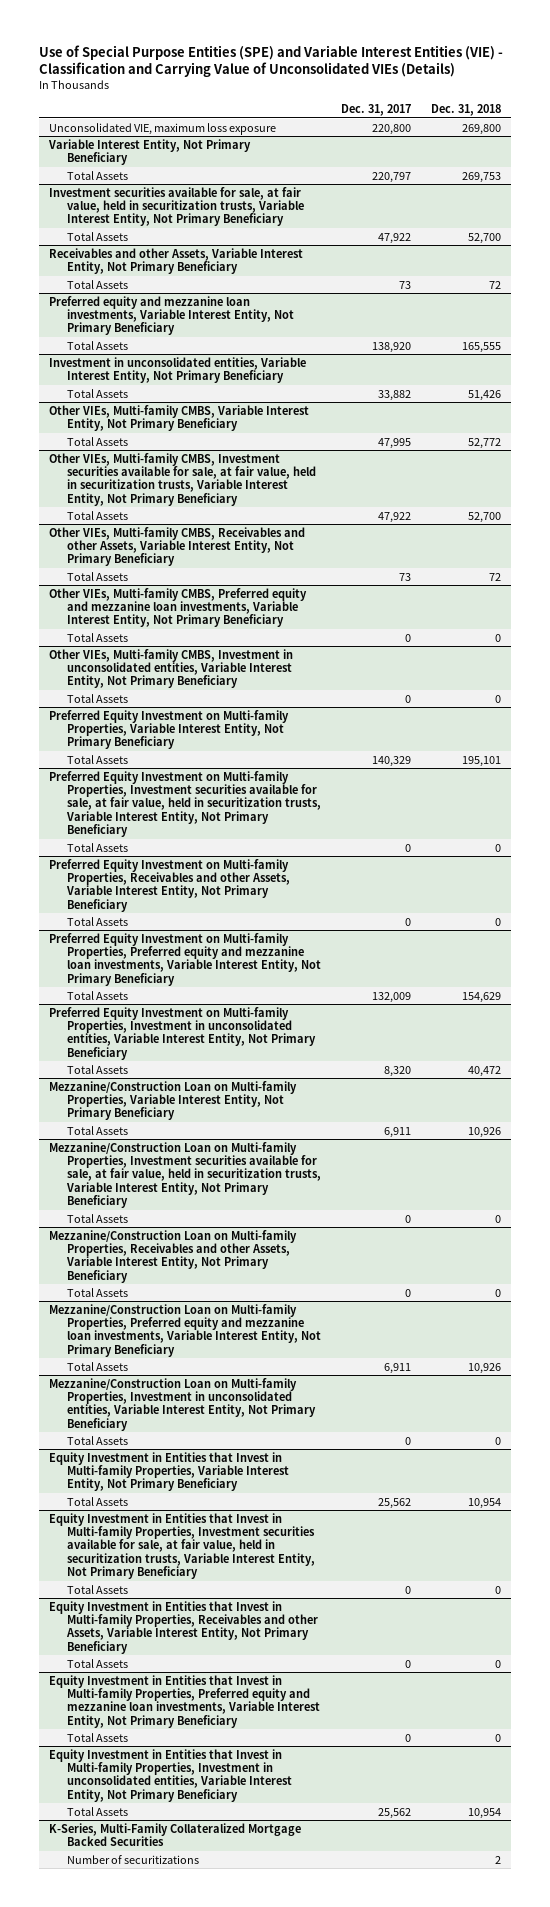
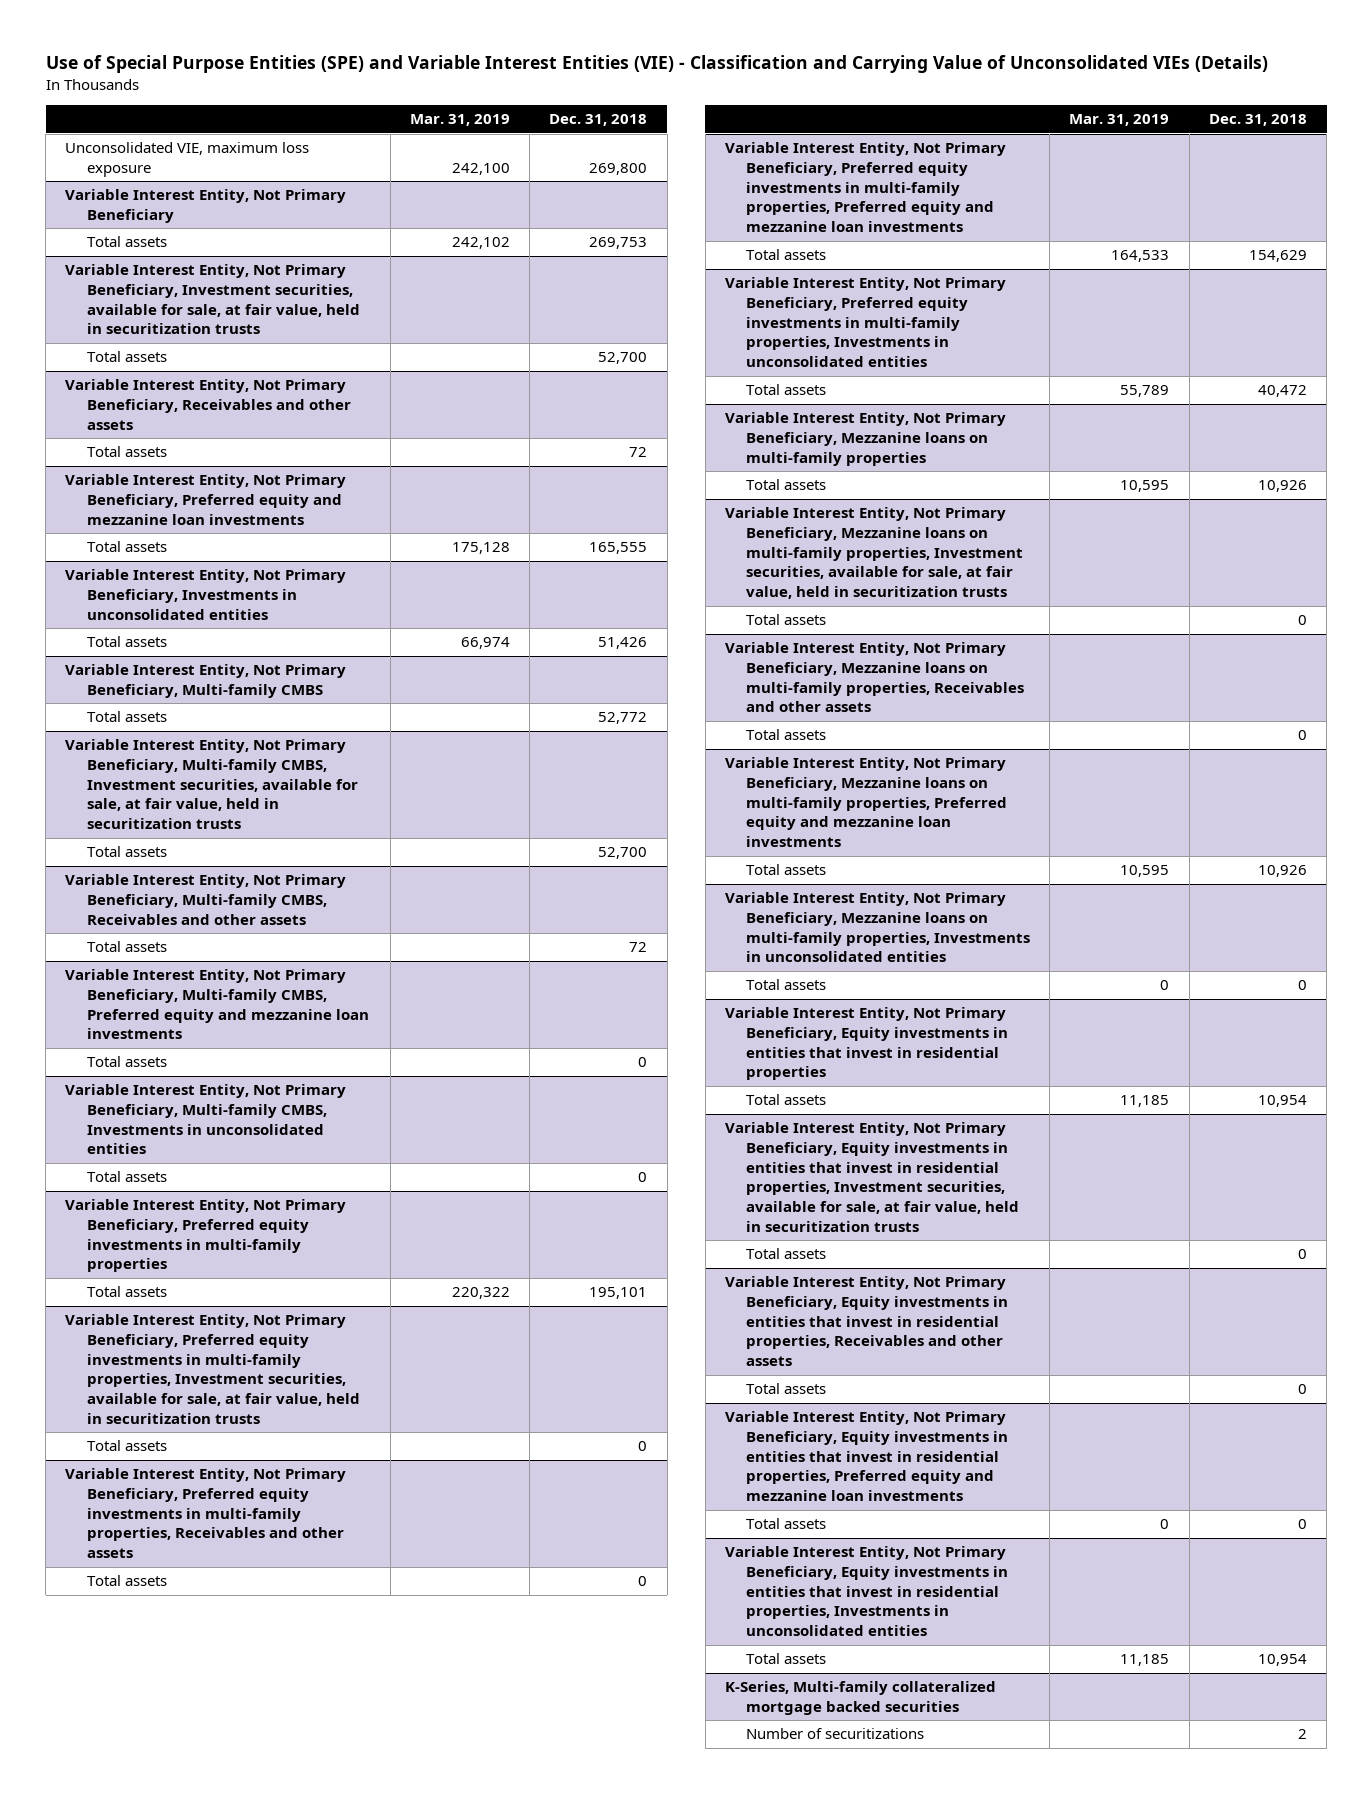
- | Dec. 31, 2017 | Dec. 31, 2018
+ | Mar. 31, 2019 | Dec. 31, 2018
@ Variable Interest Entity, Not Primary Beneficiary
- Total Assets | 220,797 | 269,753
- Investment securities available for sale, at fair value, held in securitization trusts, Variable Interest Entity, Not Primary Beneficiary
- Total Assets | 47,922 | 52,700
- Receivables and other Assets, Variable Interest Entity, Not Primary Beneficiary
- Total Assets | 73 | 72
- Preferred equity and mezzanine loan investments, Variable Interest Entity, Not Primary Beneficiary
- Total Assets | 138,920 | 165,555
- Investment in unconsolidated entities, Variable Interest Entity, Not Primary Beneficiary
- Total Assets | 33,882 | 51,426
- Other VIEs, Multi-family CMBS, Variable Interest Entity, Not Primary Beneficiary
- Total Assets | 47,995 | 52,772
- Other VIEs, Multi-family CMBS, Investment securities available for sale, at fair value, held in securitization trusts, Variable Interest Entity, Not Primary Beneficiary
- Total Assets | 47,922 | 52,700
- Other VIEs, Multi-family CMBS, Receivables and other Assets, Variable Interest Entity, Not Primary Beneficiary
- Total Assets | 73 | 72
- Other VIEs, Multi-family CMBS, Preferred equity and mezzanine loan investments, Variable Interest Entity, Not Primary Beneficiary
- Total Assets | 0 | 0
- Other VIEs, Multi-family CMBS, Investment in unconsolidated entities, Variable Interest Entity, Not Primary Beneficiary
- Total Assets | 0 | 0
- Preferred Equity Investment on Multi-family Properties, Variable Interest Entity, Not Primary Beneficiary
- Total Assets | 140,329 | 195,101
- Preferred Equity Investment on Multi-family Properties, Investment securities available for sale, at fair value, held in securitization trusts, Variable Interest Entity, Not Primary Beneficiary
- Total Assets | 0 | 0
- Preferred Equity Investment on Multi-family Properties, Receivables and other Assets, Variable Interest Entity, Not Primary Beneficiary
- Total Assets | 0 | 0
- Preferred Equity Investment on Multi-family Properties, Preferred equity and mezzanine loan investments, Variable Interest Entity, Not Primary Beneficiary
- Total Assets | 132,009 | 154,629
- Preferred Equity Investment on Multi-family Properties, Investment in unconsolidated entities, Variable Interest Entity, Not Primary Beneficiary
- Total Assets | 8,320 | 40,472
- Mezzanine/Construction Loan on Multi-family Properties, Variable Interest Entity, Not Primary Beneficiary
- Total Assets | 6,911 | 10,926
- Mezzanine/Construction Loan on Multi-family Properties, Investment securities available for sale, at fair value, held in securitization trusts, Variable Interest Entity, Not Primary Beneficiary
- Total Assets | 0 | 0
- Mezzanine/Construction Loan on Multi-family Properties, Receivables and other Assets, Variable Interest Entity, Not Primary Beneficiary
- Total Assets | 0 | 0
- Mezzanine/Construction Loan on Multi-family Properties, Preferred equity and mezzanine loan investments, Variable Interest Entity, Not Primary Beneficiary
- Total Assets | 6,911 | 10,926
- Mezzanine/Construction Loan on Multi-family Properties, Investment in unconsolidated entities, Variable Interest Entity, Not Primary Beneficiary
- Total Assets | 0 | 0
- Equity Investment in Entities that Invest in Multi-family Properties, Variable Interest Entity, Not Primary Beneficiary
- Total Assets | 25,562 | 10,954
- Equity Investment in Entities that Invest in Multi-family Properties, Investment securities available for sale, at fair value, held in securitization trusts, Variable Interest Entity, Not Primary Beneficiary
- Total Assets | 0 | 0
- Equity Investment in Entities that Invest in Multi-family Properties, Receivables and other Assets, Variable Interest Entity, Not Primary Beneficiary
- Total Assets | 0 | 0
- Equity Investment in Entities that Invest in Multi-family Properties, Preferred equity and mezzanine loan investments, Variable Interest Entity, Not Primary Beneficiary
- Total Assets | 0 | 0
- Equity Investment in Entities that Invest in Multi-family Properties, Investment in unconsolidated entities, Variable Interest Entity, Not Primary Beneficiary
- Total Assets | 25,562 | 10,954
- K-Series, Multi-Family Collateralized Mortgage Backed Securities
@ Variable Interest Entity, Not Primary Beneficiary
+ Total assets | 242,102 | 269,753
+ Variable Interest Entity, Not Primary Beneficiary, Investment securities, available for sale, at fair value, held in securitization trusts
+ Total assets | | 52,700
+ Variable Interest Entity, Not Primary Beneficiary, Receivables and other assets
+ Total assets | | 72
+ Variable Interest Entity, Not Primary Beneficiary, Preferred equity and mezzanine loan investments
+ Total assets | 175,128 | 165,555
+ Variable Interest Entity, Not Primary Beneficiary, Investments in unconsolidated entities
+ Total assets | 66,974 | 51,426
+ Variable Interest Entity, Not Primary Beneficiary, Multi-family CMBS
+ Total assets | | 52,772
+ Variable Interest Entity, Not Primary Beneficiary, Multi-family CMBS, Investment securities, available for sale, at fair value, held in securitization trusts
+ Total assets | | 52,700
+ Variable Interest Entity, Not Primary Beneficiary, Multi-family CMBS, Receivables and other assets
+ Total assets | | 72
+ Variable Interest Entity, Not Primary Beneficiary, Multi-family CMBS, Preferred equity and mezzanine loan investments
+ Total assets | | 0
+ Variable Interest Entity, Not Primary Beneficiary, Multi-family CMBS, Investments in unconsolidated entities
+ Total assets | | 0
+ Variable Interest Entity, Not Primary Beneficiary, Preferred equity investments in multi-family properties
+ Total assets | 220,322 | 195,101
+ Variable Interest Entity, Not Primary Beneficiary, Preferred equity investments in multi-family properties, Investment securities, available for sale, at fair value, held in securitization trusts
+ Total assets | | 0
+ Variable Interest Entity, Not Primary Beneficiary, Preferred equity investments in multi-family properties, Receivables and other assets
+ Total assets | | 0
+ Variable Interest Entity, Not Primary Beneficiary, Preferred equity investments in multi-family properties, Preferred equity and mezzanine loan investments
+ Total assets | 164,533 | 154,629
+ Variable Interest Entity, Not Primary Beneficiary, Preferred equity investments in multi-family properties, Investments in unconsolidated entities
+ Total assets | 55,789 | 40,472
+ Variable Interest Entity, Not Primary Beneficiary, Mezzanine loans on multi-family properties
+ Total assets | 10,595 | 10,926
+ Variable Interest Entity, Not Primary Beneficiary, Mezzanine loans on multi-family properties, Investment securities, available for sale, at fair value, held in securitization trusts
+ Total assets | | 0
+ Variable Interest Entity, Not Primary Beneficiary, Mezzanine loans on multi-family properties, Receivables and other assets
+ Total assets | | 0
+ Variable Interest Entity, Not Primary Beneficiary, Mezzanine loans on multi-family properties, Preferred equity and mezzanine loan investments
+ Total assets | 10,595 | 10,926
+ Variable Interest Entity, Not Primary Beneficiary, Mezzanine loans on multi-family properties, Investments in unconsolidated entities
+ Total assets | 0 | 0
+ Variable Interest Entity, Not Primary Beneficiary, Equity investments in entities that invest in residential properties
+ Total assets | 11,185 | 10,954
+ Variable Interest Entity, Not Primary Beneficiary, Equity investments in entities that invest in residential properties, Investment securities, available for sale, at fair value, held in securitization trusts
+ Total assets | | 0
+ Variable Interest Entity, Not Primary Beneficiary, Equity investments in entities that invest in residential properties, Receivables and other assets
+ Total assets | | 0
+ Variable Interest Entity, Not Primary Beneficiary, Equity investments in entities that invest in residential properties, Preferred equity and mezzanine loan investments
+ Total assets | 0 | 0
+ Variable Interest Entity, Not Primary Beneficiary, Equity investments in entities that invest in residential properties, Investments in unconsolidated entities
+ Total assets | 11,185 | 10,954
+ K-Series, Multi-family collateralized mortgage backed securities

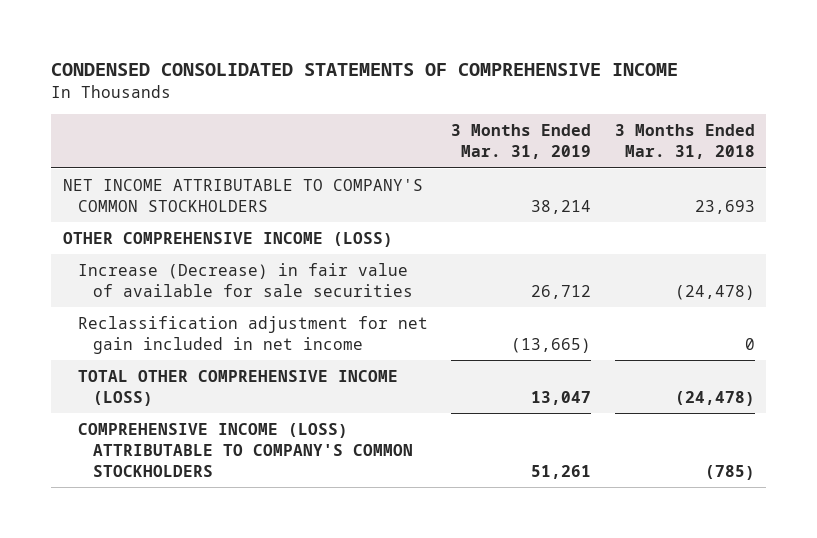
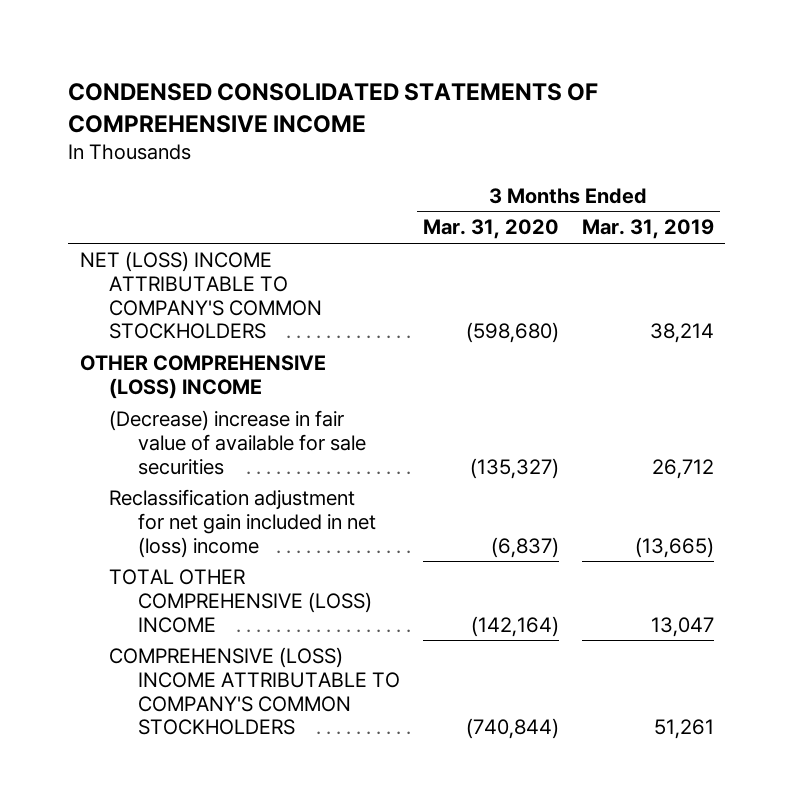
- | 3 Months Ended Mar. 31, 2019 | 3 Months Ended Mar. 31, 2018
+ | 3 Months Ended Mar. 31, 2020 | 3 Months Ended Mar. 31, 2019
- NET INCOME ATTRIBUTABLE TO COMPANY'S COMMON STOCKHOLDERS | 38,214 | 23,693
- OTHER COMPREHENSIVE INCOME (LOSS)
- Increase (Decrease) in fair value of available for sale securities | 26,712 | (24,478)
- Reclassification adjustment for net gain included in net income | (13,665) | 0
- TOTAL OTHER COMPREHENSIVE INCOME (LOSS) | 13,047 | (24,478)
- COMPREHENSIVE INCOME (LOSS) ATTRIBUTABLE TO COMPANY'S COMMON STOCKHOLDERS | 51,261 | (785)
+ NET (LOSS) INCOME ATTRIBUTABLE TO COMPANY'S COMMON STOCKHOLDERS | (598,680) | 38,214
+ OTHER COMPREHENSIVE (LOSS) INCOME
+ (Decrease) increase in fair value of available for sale securities | (135,327) | 26,712
+ Reclassification adjustment for net gain included in net (loss) income | (6,837) | (13,665)
+ TOTAL OTHER COMPREHENSIVE (LOSS) INCOME | (142,164) | 13,047
+ COMPREHENSIVE (LOSS) INCOME ATTRIBUTABLE TO COMPANY'S COMMON STOCKHOLDERS | (740,844) | 51,261

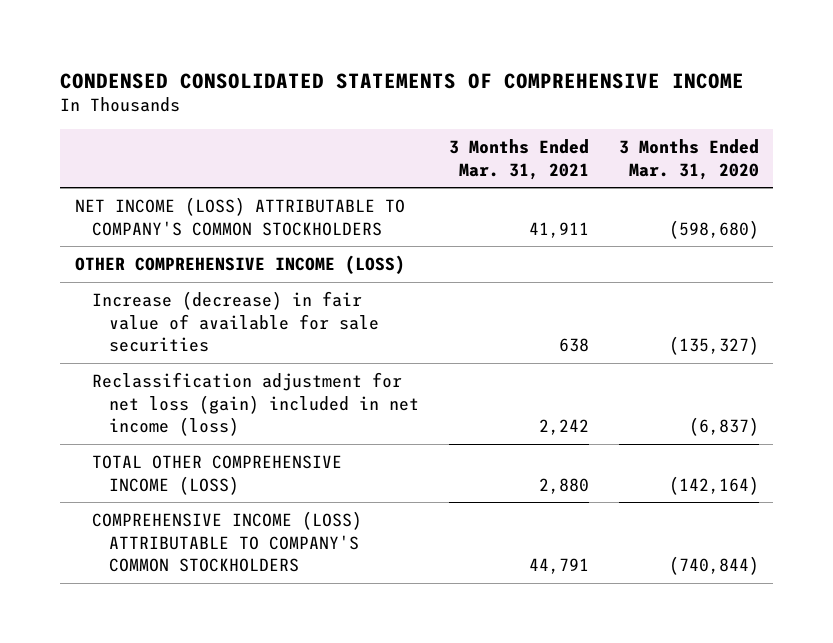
- | 3 Months Ended Mar. 31, 2020 | 3 Months Ended Mar. 31, 2019
+ | 3 Months Ended Mar. 31, 2021 | 3 Months Ended Mar. 31, 2020
- NET (LOSS) INCOME ATTRIBUTABLE TO COMPANY'S COMMON STOCKHOLDERS | (598,680) | 38,214
- OTHER COMPREHENSIVE (LOSS) INCOME
- (Decrease) increase in fair value of available for sale securities | (135,327) | 26,712
- Reclassification adjustment for net gain included in net (loss) income | (6,837) | (13,665)
- TOTAL OTHER COMPREHENSIVE (LOSS) INCOME | (142,164) | 13,047
- COMPREHENSIVE (LOSS) INCOME ATTRIBUTABLE TO COMPANY'S COMMON STOCKHOLDERS | (740,844) | 51,261
+ NET INCOME (LOSS) ATTRIBUTABLE TO COMPANY'S COMMON STOCKHOLDERS | 41,911 | (598,680)
+ OTHER COMPREHENSIVE INCOME (LOSS)
+ Increase (decrease) in fair value of available for sale securities | 638 | (135,327)
+ Reclassification adjustment for net loss (gain) included in net income (loss) | 2,242 | (6,837)
+ TOTAL OTHER COMPREHENSIVE INCOME (LOSS) | 2,880 | (142,164)
+ COMPREHENSIVE INCOME (LOSS) ATTRIBUTABLE TO COMPANY'S COMMON STOCKHOLDERS | 44,791 | (740,844)

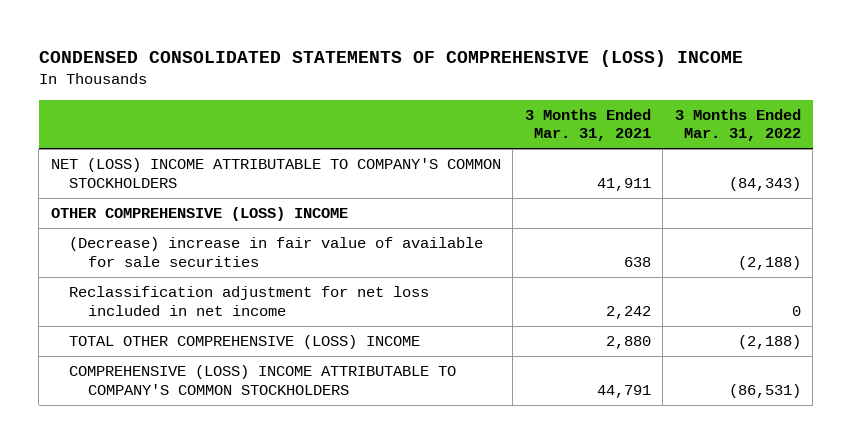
- CONDENSED CONSOLIDATED STATEMENTS OF COMPREHENSIVE INCOME
+ CONDENSED CONSOLIDATED STATEMENTS OF COMPREHENSIVE (LOSS) INCOME
- | 3 Months Ended Mar. 31, 2021 | 3 Months Ended Mar. 31, 2020
+ | 3 Months Ended Mar. 31, 2021 | 3 Months Ended Mar. 31, 2022
- NET INCOME (LOSS) ATTRIBUTABLE TO COMPANY'S COMMON STOCKHOLDERS | 41,911 | (598,680)
- OTHER COMPREHENSIVE INCOME (LOSS)
- Increase (decrease) in fair value of available for sale securities | 638 | (135,327)
- Reclassification adjustment for net loss (gain) included in net income (loss) | 2,242 | (6,837)
- TOTAL OTHER COMPREHENSIVE INCOME (LOSS) | 2,880 | (142,164)
- COMPREHENSIVE INCOME (LOSS) ATTRIBUTABLE TO COMPANY'S COMMON STOCKHOLDERS | 44,791 | (740,844)
+ NET (LOSS) INCOME ATTRIBUTABLE TO COMPANY'S COMMON STOCKHOLDERS | 41,911 | (84,343)
+ OTHER COMPREHENSIVE (LOSS) INCOME
+ (Decrease) increase in fair value of available for sale securities | 638 | (2,188)
+ Reclassification adjustment for net loss included in net income | 2,242 | 0
+ TOTAL OTHER COMPREHENSIVE (LOSS) INCOME | 2,880 | (2,188)
+ COMPREHENSIVE (LOSS) INCOME ATTRIBUTABLE TO COMPANY'S COMMON STOCKHOLDERS | 44,791 | (86,531)

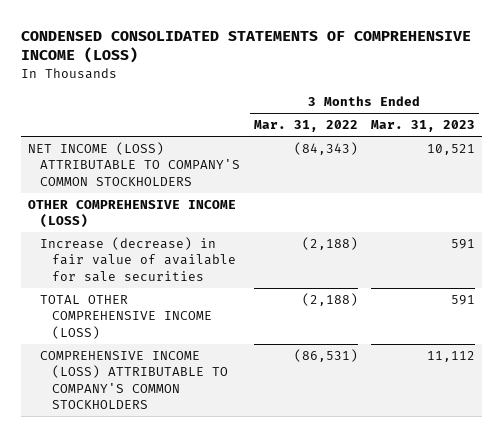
- CONDENSED CONSOLIDATED STATEMENTS OF COMPREHENSIVE (LOSS) INCOME
+ CONDENSED CONSOLIDATED STATEMENTS OF COMPREHENSIVE INCOME (LOSS)
- | 3 Months Ended Mar. 31, 2021 | 3 Months Ended Mar. 31, 2022
+ | 3 Months Ended Mar. 31, 2022 | 3 Months Ended Mar. 31, 2023
- NET (LOSS) INCOME ATTRIBUTABLE TO COMPANY'S COMMON STOCKHOLDERS | 41,911 | (84,343)
- OTHER COMPREHENSIVE (LOSS) INCOME
- (Decrease) increase in fair value of available for sale securities | 638 | (2,188)
- Reclassification adjustment for net loss included in net income | 2,242 | 0
- TOTAL OTHER COMPREHENSIVE (LOSS) INCOME | 2,880 | (2,188)
- COMPREHENSIVE (LOSS) INCOME ATTRIBUTABLE TO COMPANY'S COMMON STOCKHOLDERS | 44,791 | (86,531)
+ NET INCOME (LOSS) ATTRIBUTABLE TO COMPANY'S COMMON STOCKHOLDERS | (84,343) | 10,521
+ OTHER COMPREHENSIVE INCOME (LOSS)
+ Increase (decrease) in fair value of available for sale securities | (2,188) | 591
+ TOTAL OTHER COMPREHENSIVE INCOME (LOSS) | (2,188) | 591
+ COMPREHENSIVE INCOME (LOSS) ATTRIBUTABLE TO COMPANY'S COMMON STOCKHOLDERS | (86,531) | 11,112

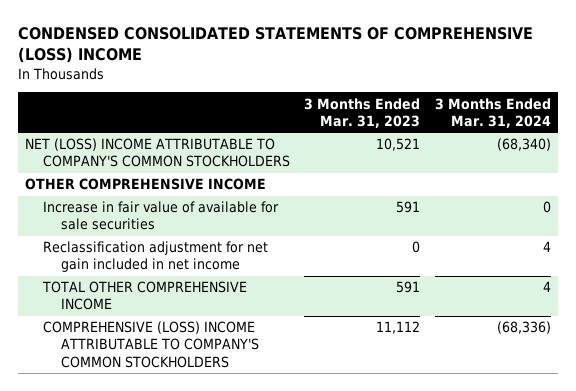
- CONDENSED CONSOLIDATED STATEMENTS OF COMPREHENSIVE INCOME (LOSS)
+ CONDENSED CONSOLIDATED STATEMENTS OF COMPREHENSIVE (LOSS) INCOME
- | 3 Months Ended Mar. 31, 2022 | 3 Months Ended Mar. 31, 2023
+ | 3 Months Ended Mar. 31, 2023 | 3 Months Ended Mar. 31, 2024
- NET INCOME (LOSS) ATTRIBUTABLE TO COMPANY'S COMMON STOCKHOLDERS | (84,343) | 10,521
- OTHER COMPREHENSIVE INCOME (LOSS)
- Increase (decrease) in fair value of available for sale securities | (2,188) | 591
- TOTAL OTHER COMPREHENSIVE INCOME (LOSS) | (2,188) | 591
- COMPREHENSIVE INCOME (LOSS) ATTRIBUTABLE TO COMPANY'S COMMON STOCKHOLDERS | (86,531) | 11,112
+ NET (LOSS) INCOME ATTRIBUTABLE TO COMPANY'S COMMON STOCKHOLDERS | 10,521 | (68,340)
+ OTHER COMPREHENSIVE INCOME
+ Increase in fair value of available for sale securities | 591 | 0
+ Reclassification adjustment for net gain included in net income | 0 | 4
+ TOTAL OTHER COMPREHENSIVE INCOME | 591 | 4
+ COMPREHENSIVE (LOSS) INCOME ATTRIBUTABLE TO COMPANY'S COMMON STOCKHOLDERS | 11,112 | (68,336)

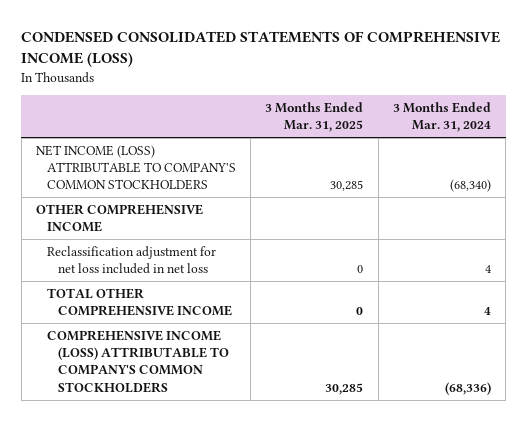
- CONDENSED CONSOLIDATED STATEMENTS OF COMPREHENSIVE (LOSS) INCOME
+ CONDENSED CONSOLIDATED STATEMENTS OF COMPREHENSIVE INCOME (LOSS)
- | 3 Months Ended Mar. 31, 2023 | 3 Months Ended Mar. 31, 2024
+ | 3 Months Ended Mar. 31, 2025 | 3 Months Ended Mar. 31, 2024
- NET (LOSS) INCOME ATTRIBUTABLE TO COMPANY'S COMMON STOCKHOLDERS | 10,521 | (68,340)
+ NET INCOME (LOSS) ATTRIBUTABLE TO COMPANY'S COMMON STOCKHOLDERS | 30,285 | (68,340)
- Increase in fair value of available for sale securities | 591 | 0
- Reclassification adjustment for net gain included in net income | 0 | 4
+ Reclassification adjustment for net loss included in net loss | 0 | 4
- COMPREHENSIVE (LOSS) INCOME ATTRIBUTABLE TO COMPANY'S COMMON STOCKHOLDERS | 11,112 | (68,336)
+ COMPREHENSIVE INCOME (LOSS) ATTRIBUTABLE TO COMPANY'S COMMON STOCKHOLDERS | 30,285 | (68,336)

